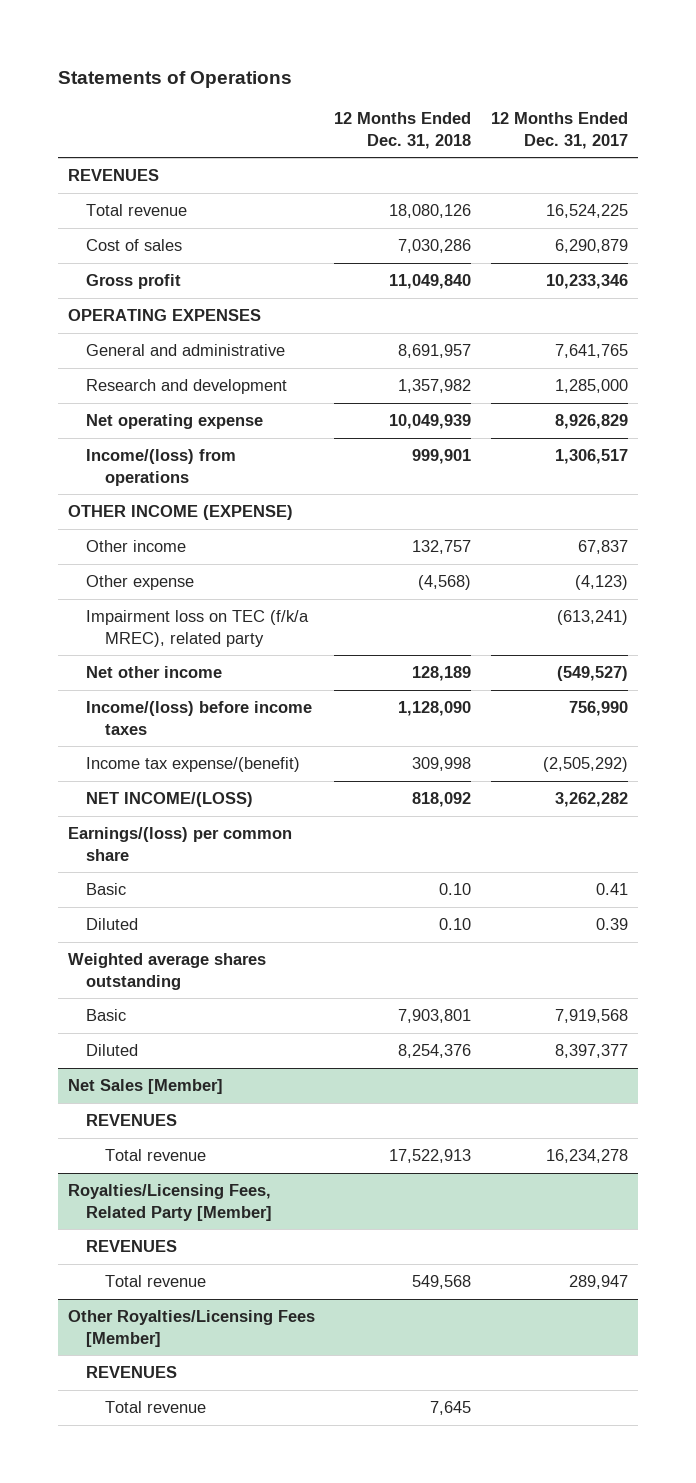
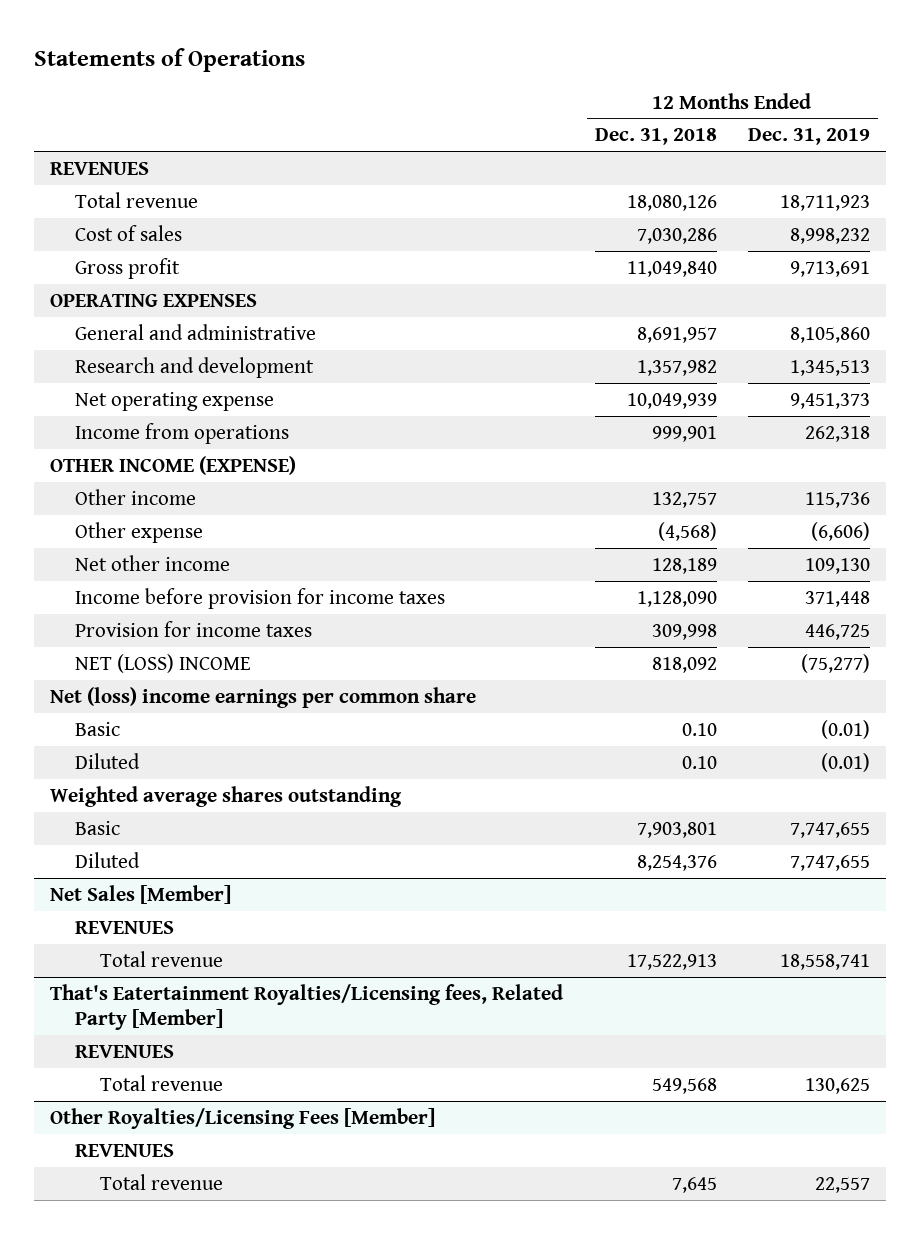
- | 12 Months Ended Dec. 31, 2018 | 12 Months Ended Dec. 31, 2017
+ | 12 Months Ended Dec. 31, 2018 | 12 Months Ended Dec. 31, 2019
- Income/(loss) from operations | 999,901 | 1,306,517
+ Income from operations | 999,901 | 262,318
- Impairment loss on TEC (f/k/a MREC), related party | | (613,241)
- Income/(loss) before income taxes | 1,128,090 | 756,990
- Income tax expense/(benefit) | 309,998 | (2,505,292)
- NET INCOME/(LOSS) | 818,092 | 3,262,282
- Earnings/(loss) per common share
+ Income before provision for income taxes | 1,128,090 | 371,448
+ Provision for income taxes | 309,998 | 446,725
+ NET (LOSS) INCOME | 818,092 | (75,277)
+ Net (loss) income earnings per common share
- Royalties/Licensing Fees, Related Party [Member]
+ That's Eatertainment Royalties/Licensing fees, Related Party [Member]

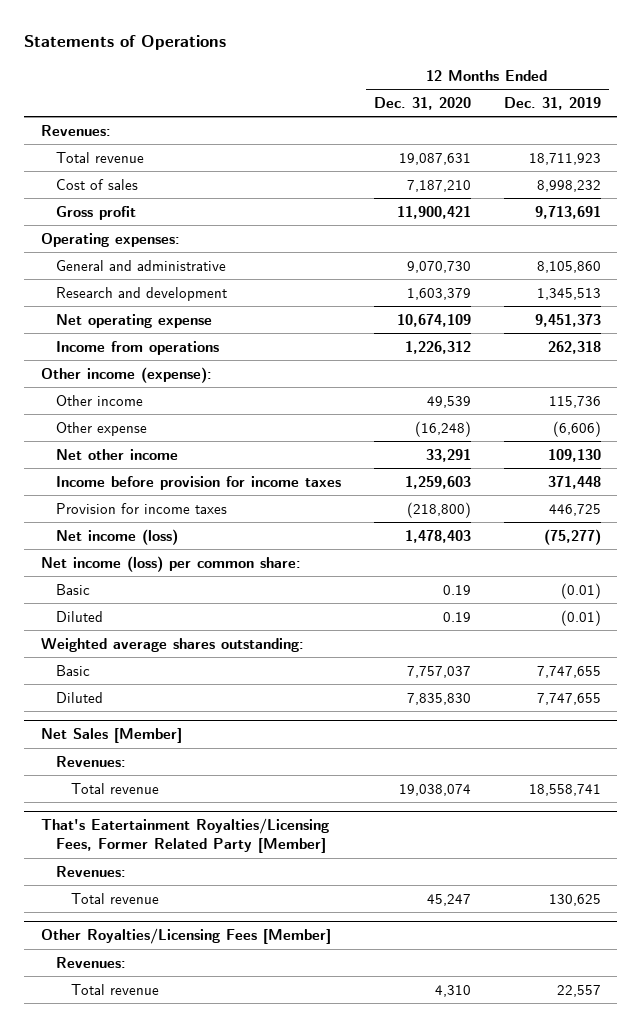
- | 12 Months Ended Dec. 31, 2018 | 12 Months Ended Dec. 31, 2019
+ | 12 Months Ended Dec. 31, 2020 | 12 Months Ended Dec. 31, 2019
- REVENUES
+ Revenues:
- OPERATING EXPENSES
+ Operating expenses:
- OTHER INCOME (EXPENSE)
+ Other income (expense):
- NET (LOSS) INCOME | 818,092 | (75,277)
- Net (loss) income earnings per common share
+ Net income (loss) | 1,478,403 | (75,277)
+ Net income (loss) per common share:
- Weighted average shares outstanding
+ Weighted average shares outstanding:
@ Net Sales [Member]
- REVENUES
+ Revenues:
- That's Eatertainment Royalties/Licensing fees, Related Party [Member]
- REVENUES
+ That's Eatertainment Royalties/Licensing Fees, Former Related Party [Member]
+ Revenues:
@ Other Royalties/Licensing Fees [Member]
- REVENUES
+ Revenues:

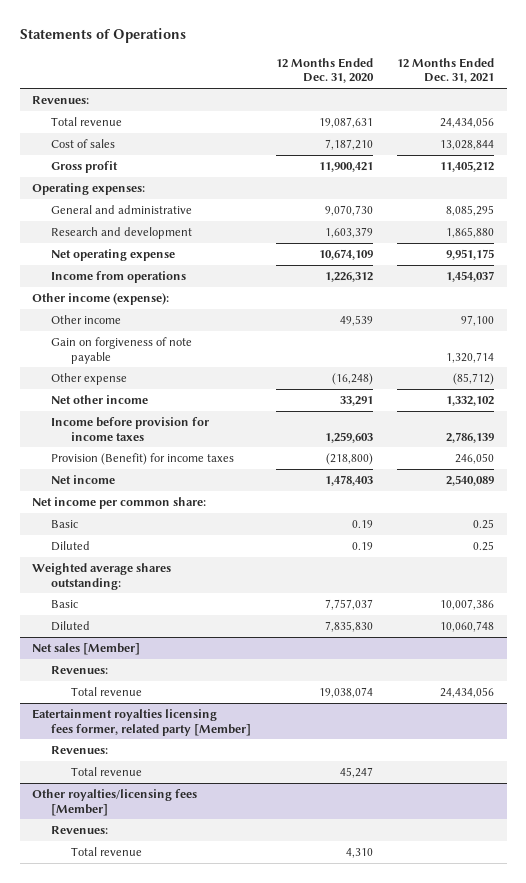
- | 12 Months Ended Dec. 31, 2020 | 12 Months Ended Dec. 31, 2019
+ | 12 Months Ended Dec. 31, 2020 | 12 Months Ended Dec. 31, 2021
+ Gain on forgiveness of note payable | | 1,320,714
- Provision for income taxes | (218,800) | 446,725
- Net income (loss) | 1,478,403 | (75,277)
- Net income (loss) per common share:
+ Provision (Benefit) for income taxes | (218,800) | 246,050
+ Net income | 1,478,403 | 2,540,089
+ Net income per common share:
- Net Sales [Member]
+ Net sales [Member]
- That's Eatertainment Royalties/Licensing Fees, Former Related Party [Member]
+ Eatertainment royalties licensing fees former, related party [Member]
- Other Royalties/Licensing Fees [Member]
+ Other royalties/licensing fees [Member]

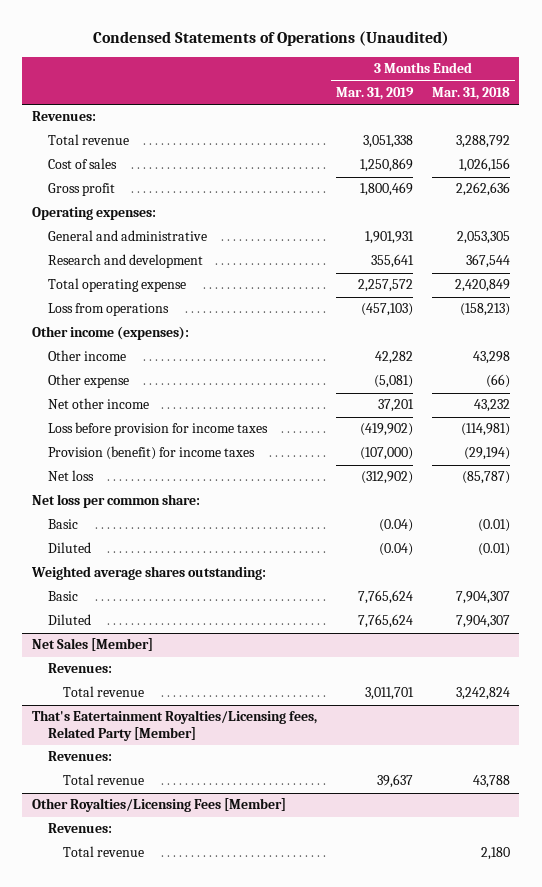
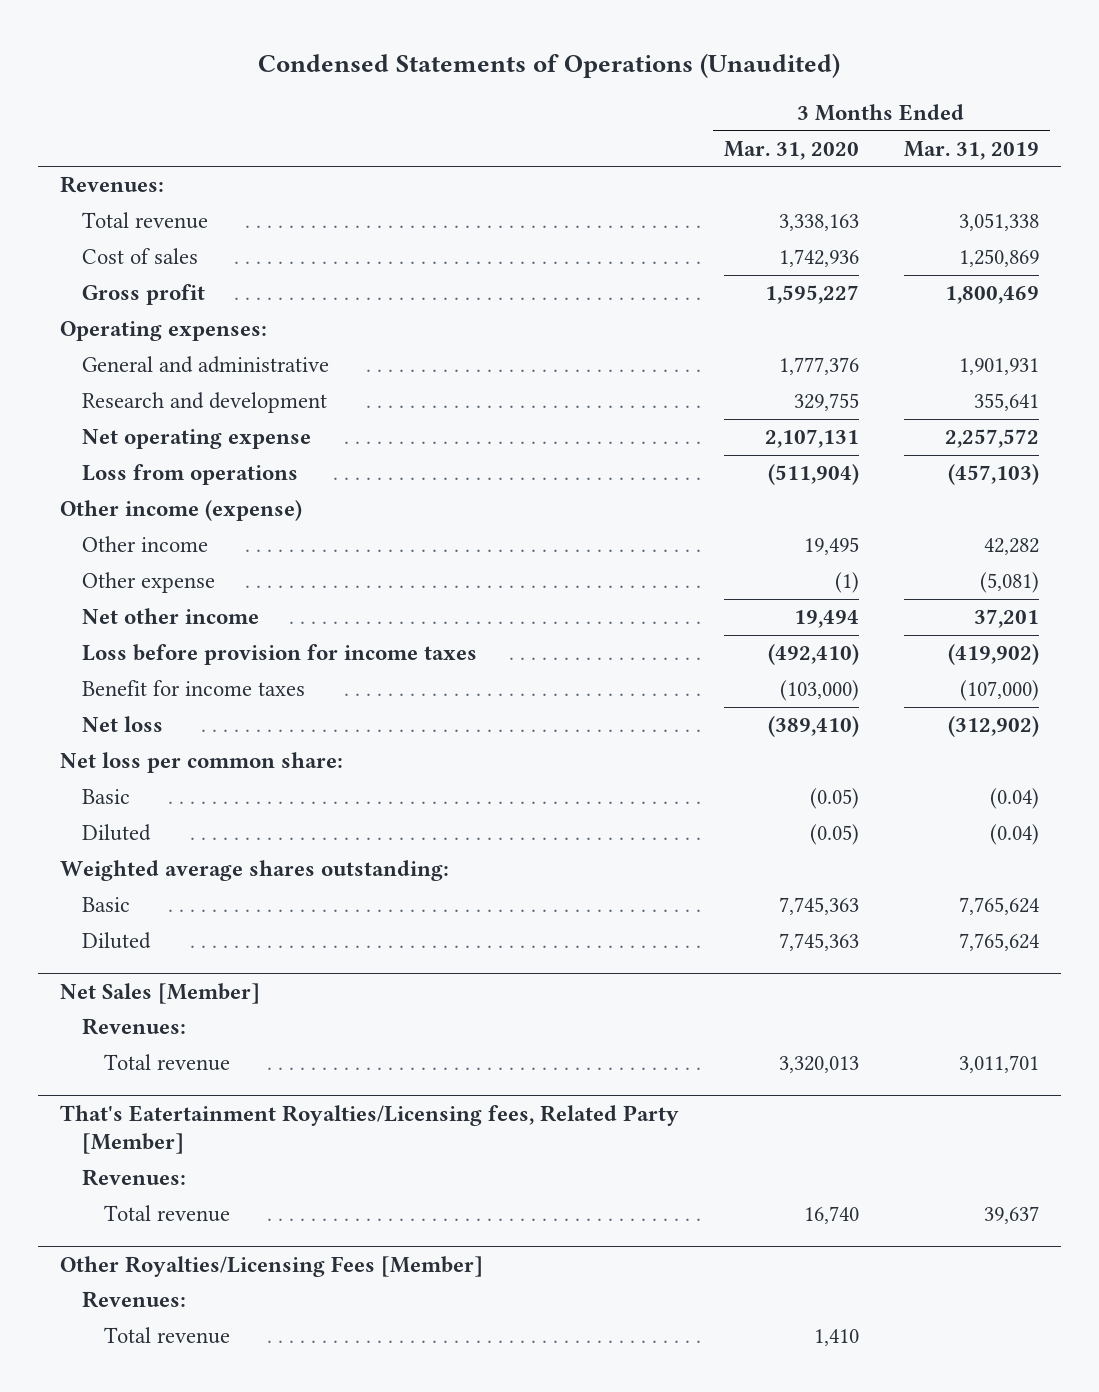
- | 3 Months Ended Mar. 31, 2019 | 3 Months Ended Mar. 31, 2018
+ | 3 Months Ended Mar. 31, 2020 | 3 Months Ended Mar. 31, 2019
- Total operating expense | 2,257,572 | 2,420,849
+ Net operating expense | 2,107,131 | 2,257,572
- Other income (expenses):
+ Other income (expense)
- Provision (benefit) for income taxes | (107,000) | (29,194)
+ Benefit for income taxes | (103,000) | (107,000)

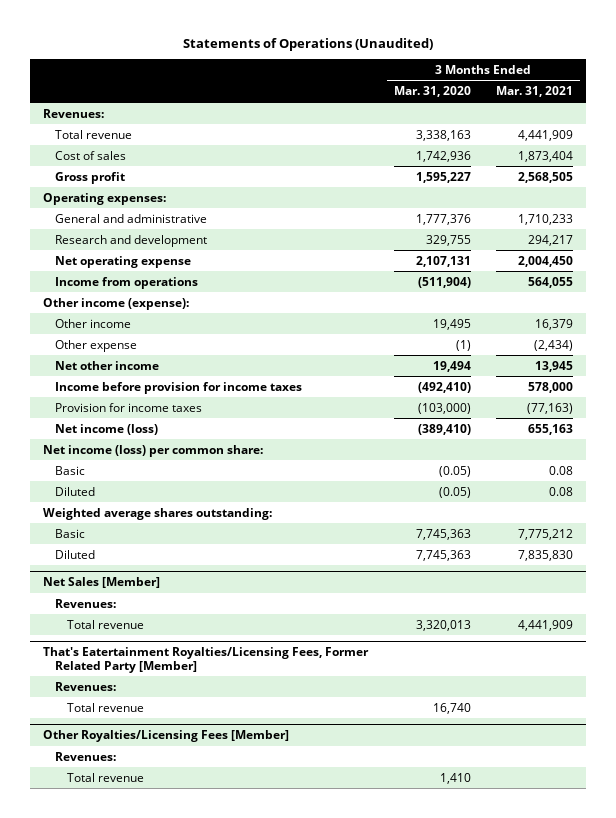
- Condensed Statements of Operations (Unaudited)
+ Statements of Operations (Unaudited)
- | 3 Months Ended Mar. 31, 2020 | 3 Months Ended Mar. 31, 2019
+ | 3 Months Ended Mar. 31, 2020 | 3 Months Ended Mar. 31, 2021
- Loss from operations | (511,904) | (457,103)
- Other income (expense)
+ Income from operations | (511,904) | 564,055
+ Other income (expense):
- Loss before provision for income taxes | (492,410) | (419,902)
- Benefit for income taxes | (103,000) | (107,000)
- Net loss | (389,410) | (312,902)
- Net loss per common share:
+ Income before provision for income taxes | (492,410) | 578,000
+ Provision for income taxes | (103,000) | (77,163)
+ Net income (loss) | (389,410) | 655,163
+ Net income (loss) per common share:
- That's Eatertainment Royalties/Licensing fees, Related Party [Member]
+ That's Eatertainment Royalties/Licensing Fees, Former Related Party [Member]

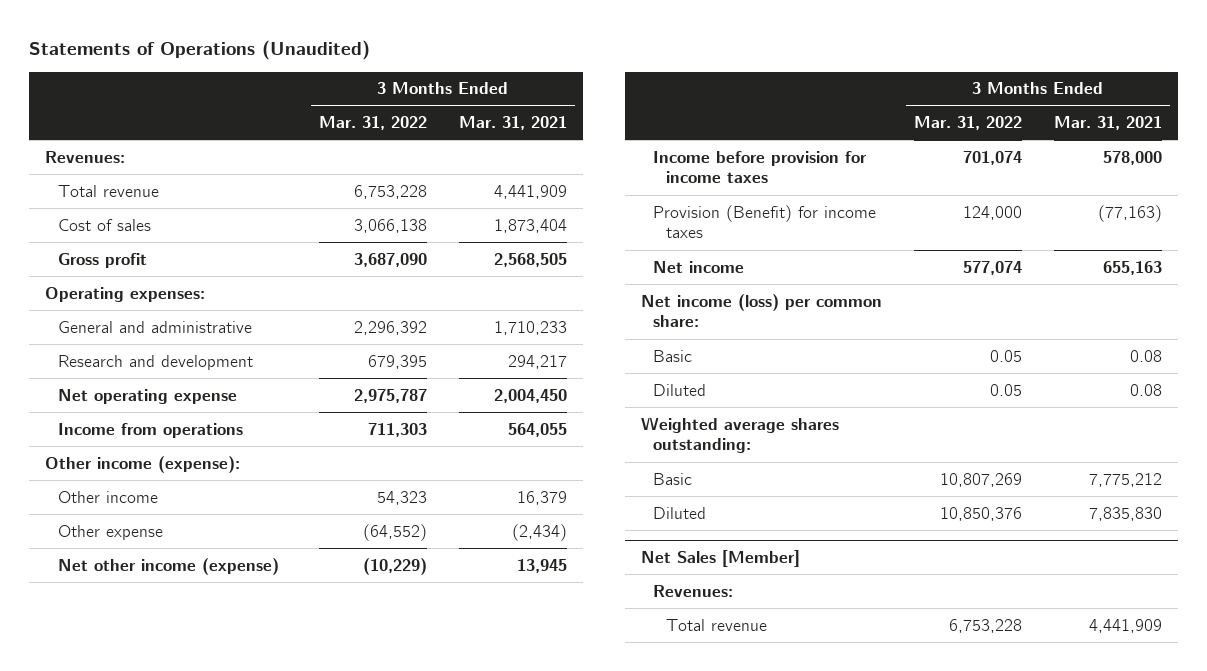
- | 3 Months Ended Mar. 31, 2020 | 3 Months Ended Mar. 31, 2021
+ | 3 Months Ended Mar. 31, 2022 | 3 Months Ended Mar. 31, 2021
- Net other income | 19,494 | 13,945
+ Net other income (expense) | (10,229) | 13,945
- Provision for income taxes | (103,000) | (77,163)
- Net income (loss) | (389,410) | 655,163
+ Provision (Benefit) for income taxes | 124,000 | (77,163)
+ Net income | 577,074 | 655,163
- That's Eatertainment Royalties/Licensing Fees, Former Related Party [Member]
- Revenues:
- Total revenue | 16,740 |
- Other Royalties/Licensing Fees [Member]
- Revenues:
- Total revenue | 1,410 |

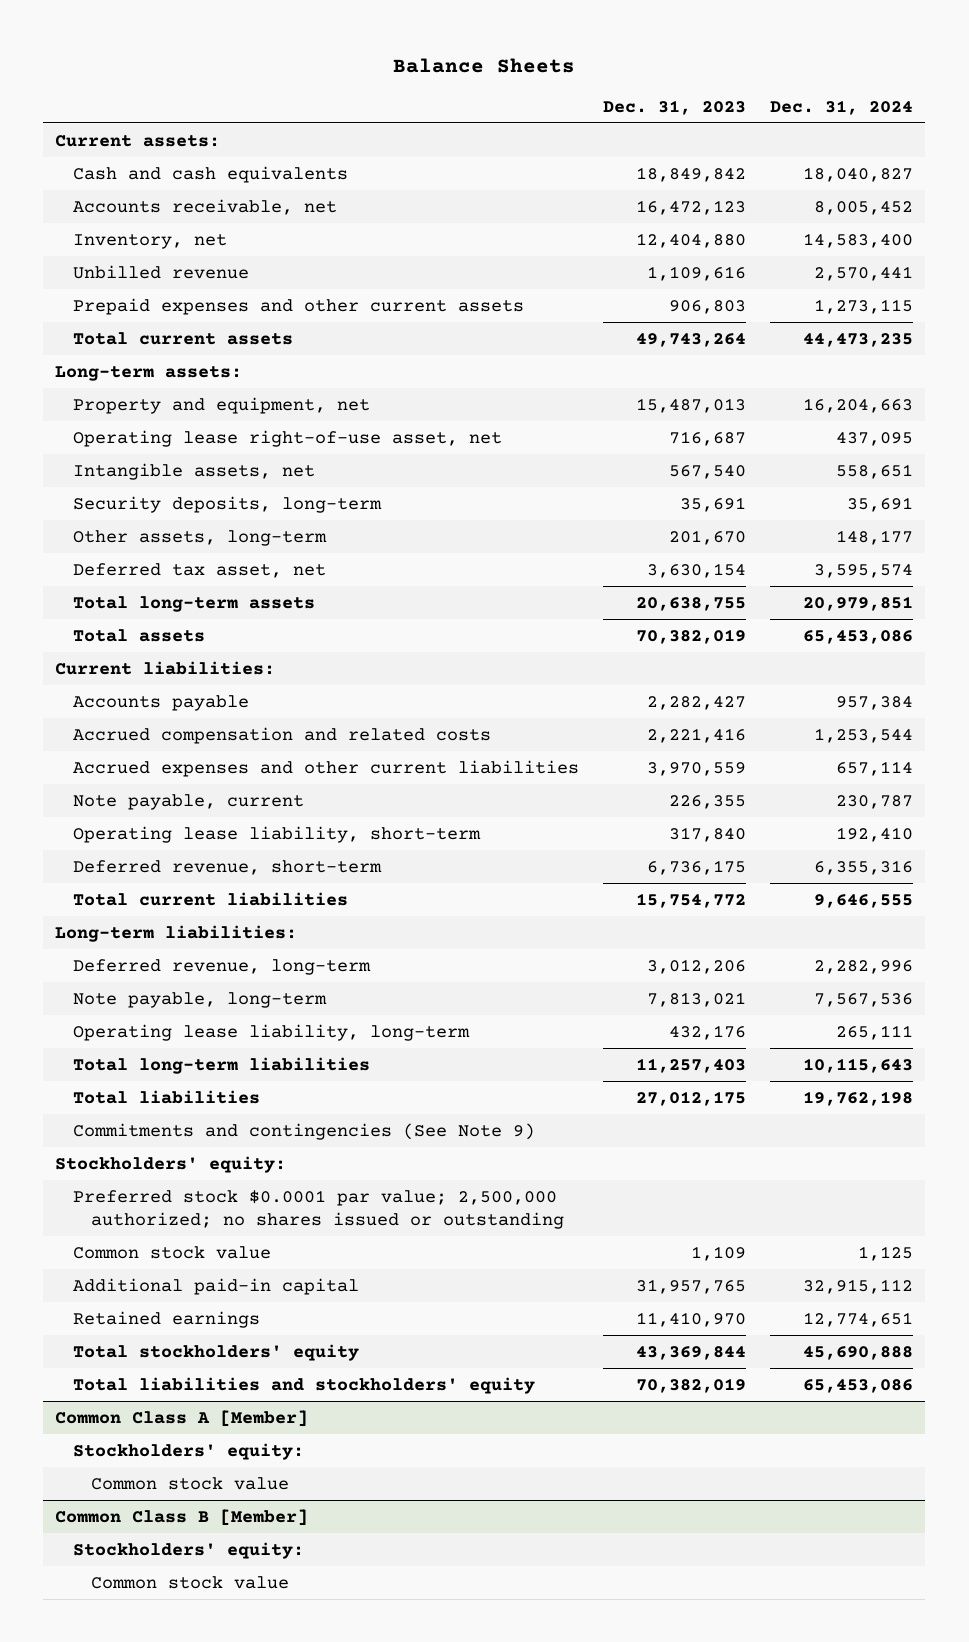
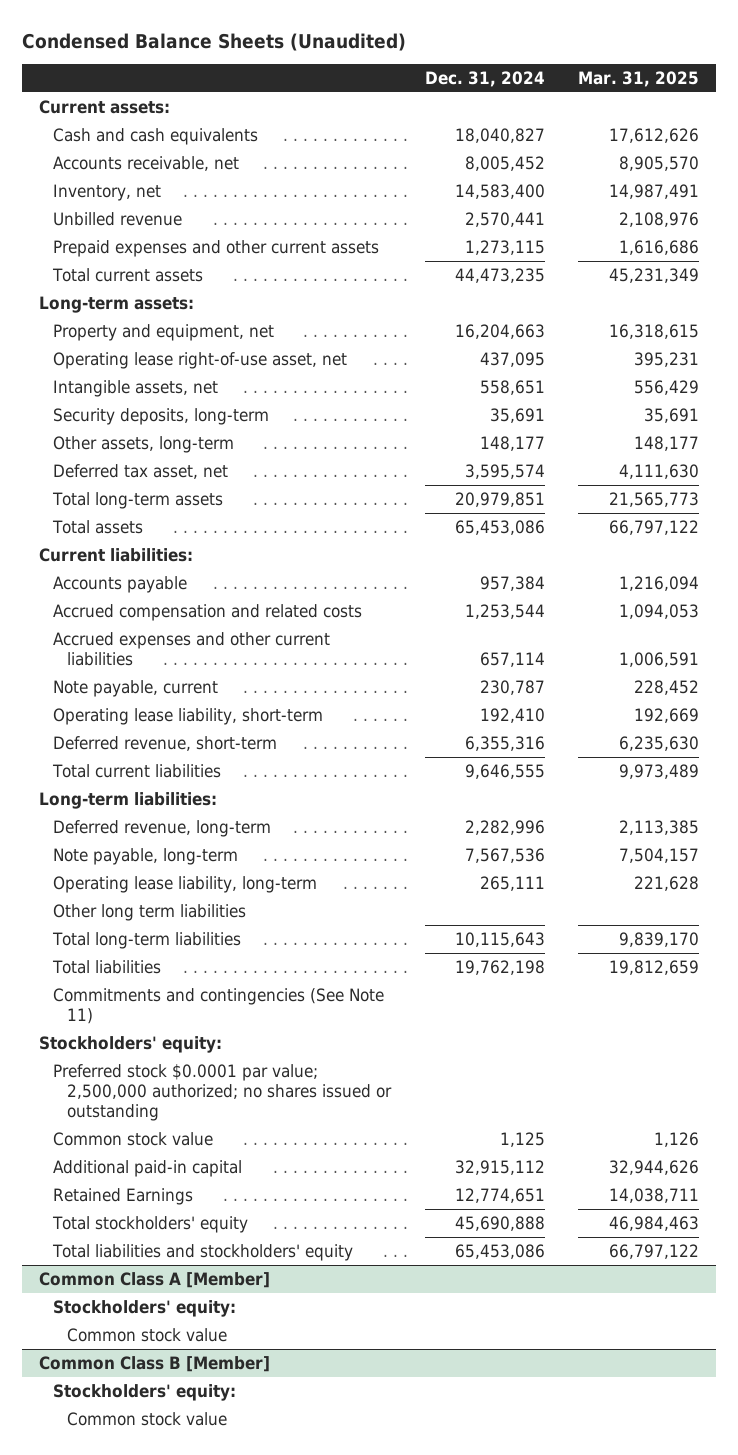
- Balance Sheets
+ Condensed Balance Sheets (Unaudited)
- | Dec. 31, 2023 | Dec. 31, 2024
+ | Dec. 31, 2024 | Mar. 31, 2025
+ Other long term liabilities
- Commitments and contingencies (See Note 9)
+ Commitments and contingencies (See Note 11)
- Retained earnings | 11,410,970 | 12,774,651
+ Retained Earnings | 12,774,651 | 14,038,711

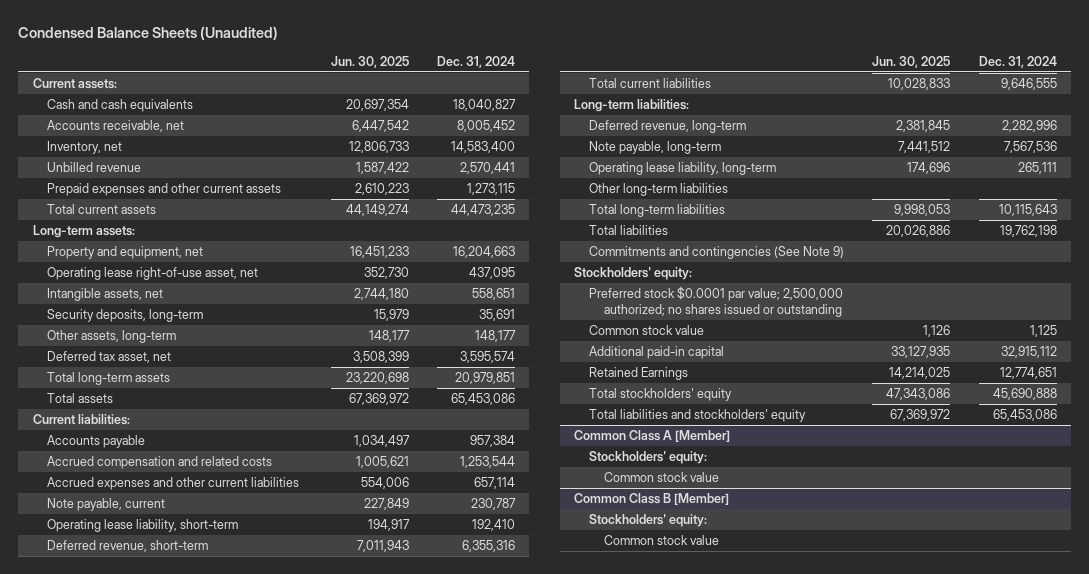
- | Dec. 31, 2024 | Mar. 31, 2025
+ | Jun. 30, 2025 | Dec. 31, 2024
- Other long term liabilities
+ Other long-term liabilities
- Commitments and contingencies (See Note 11)
+ Commitments and contingencies (See Note 9)

